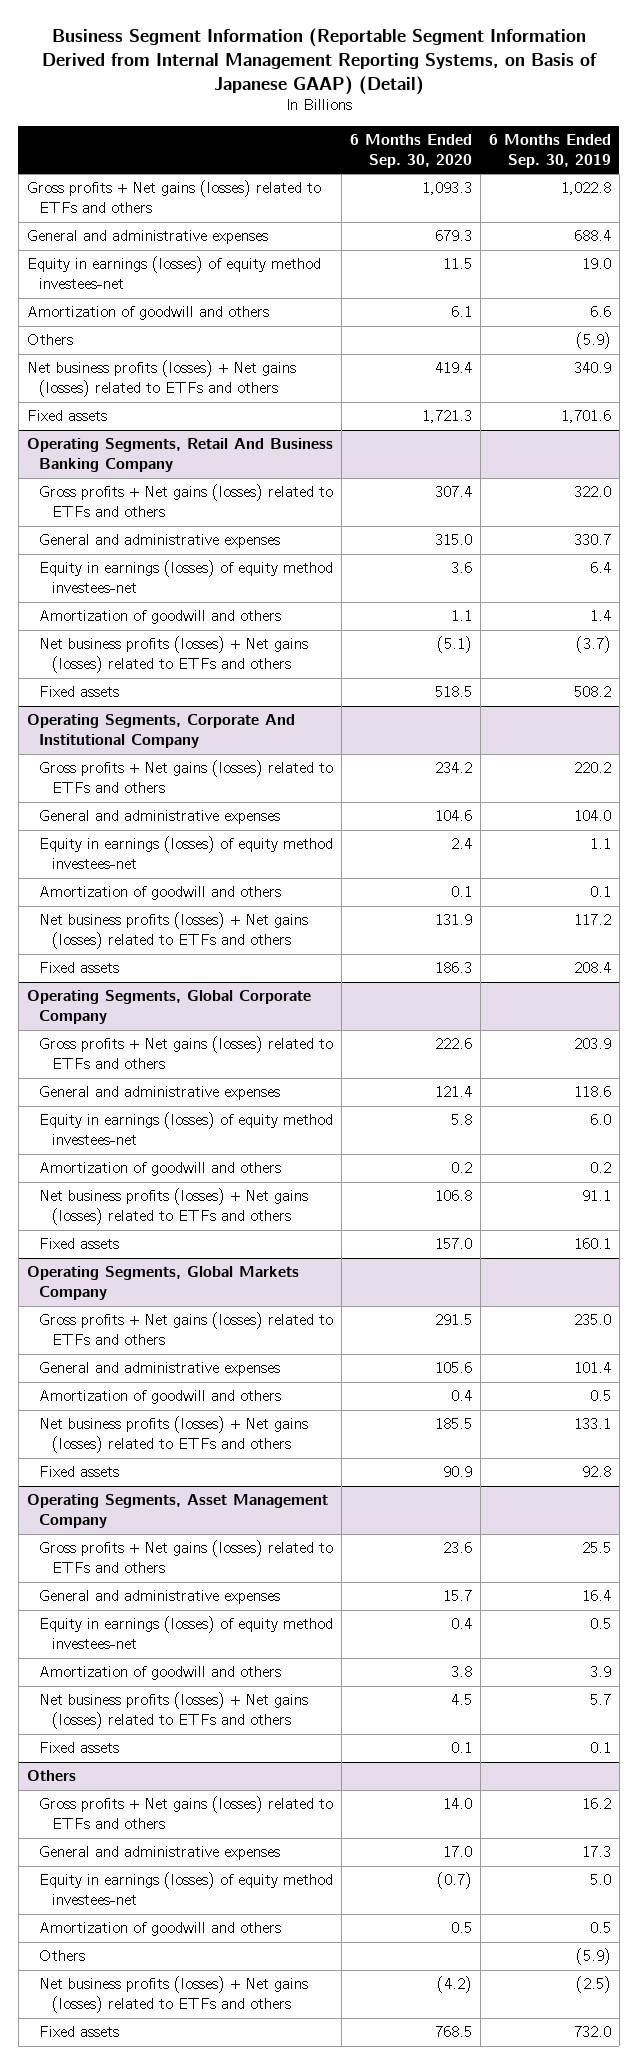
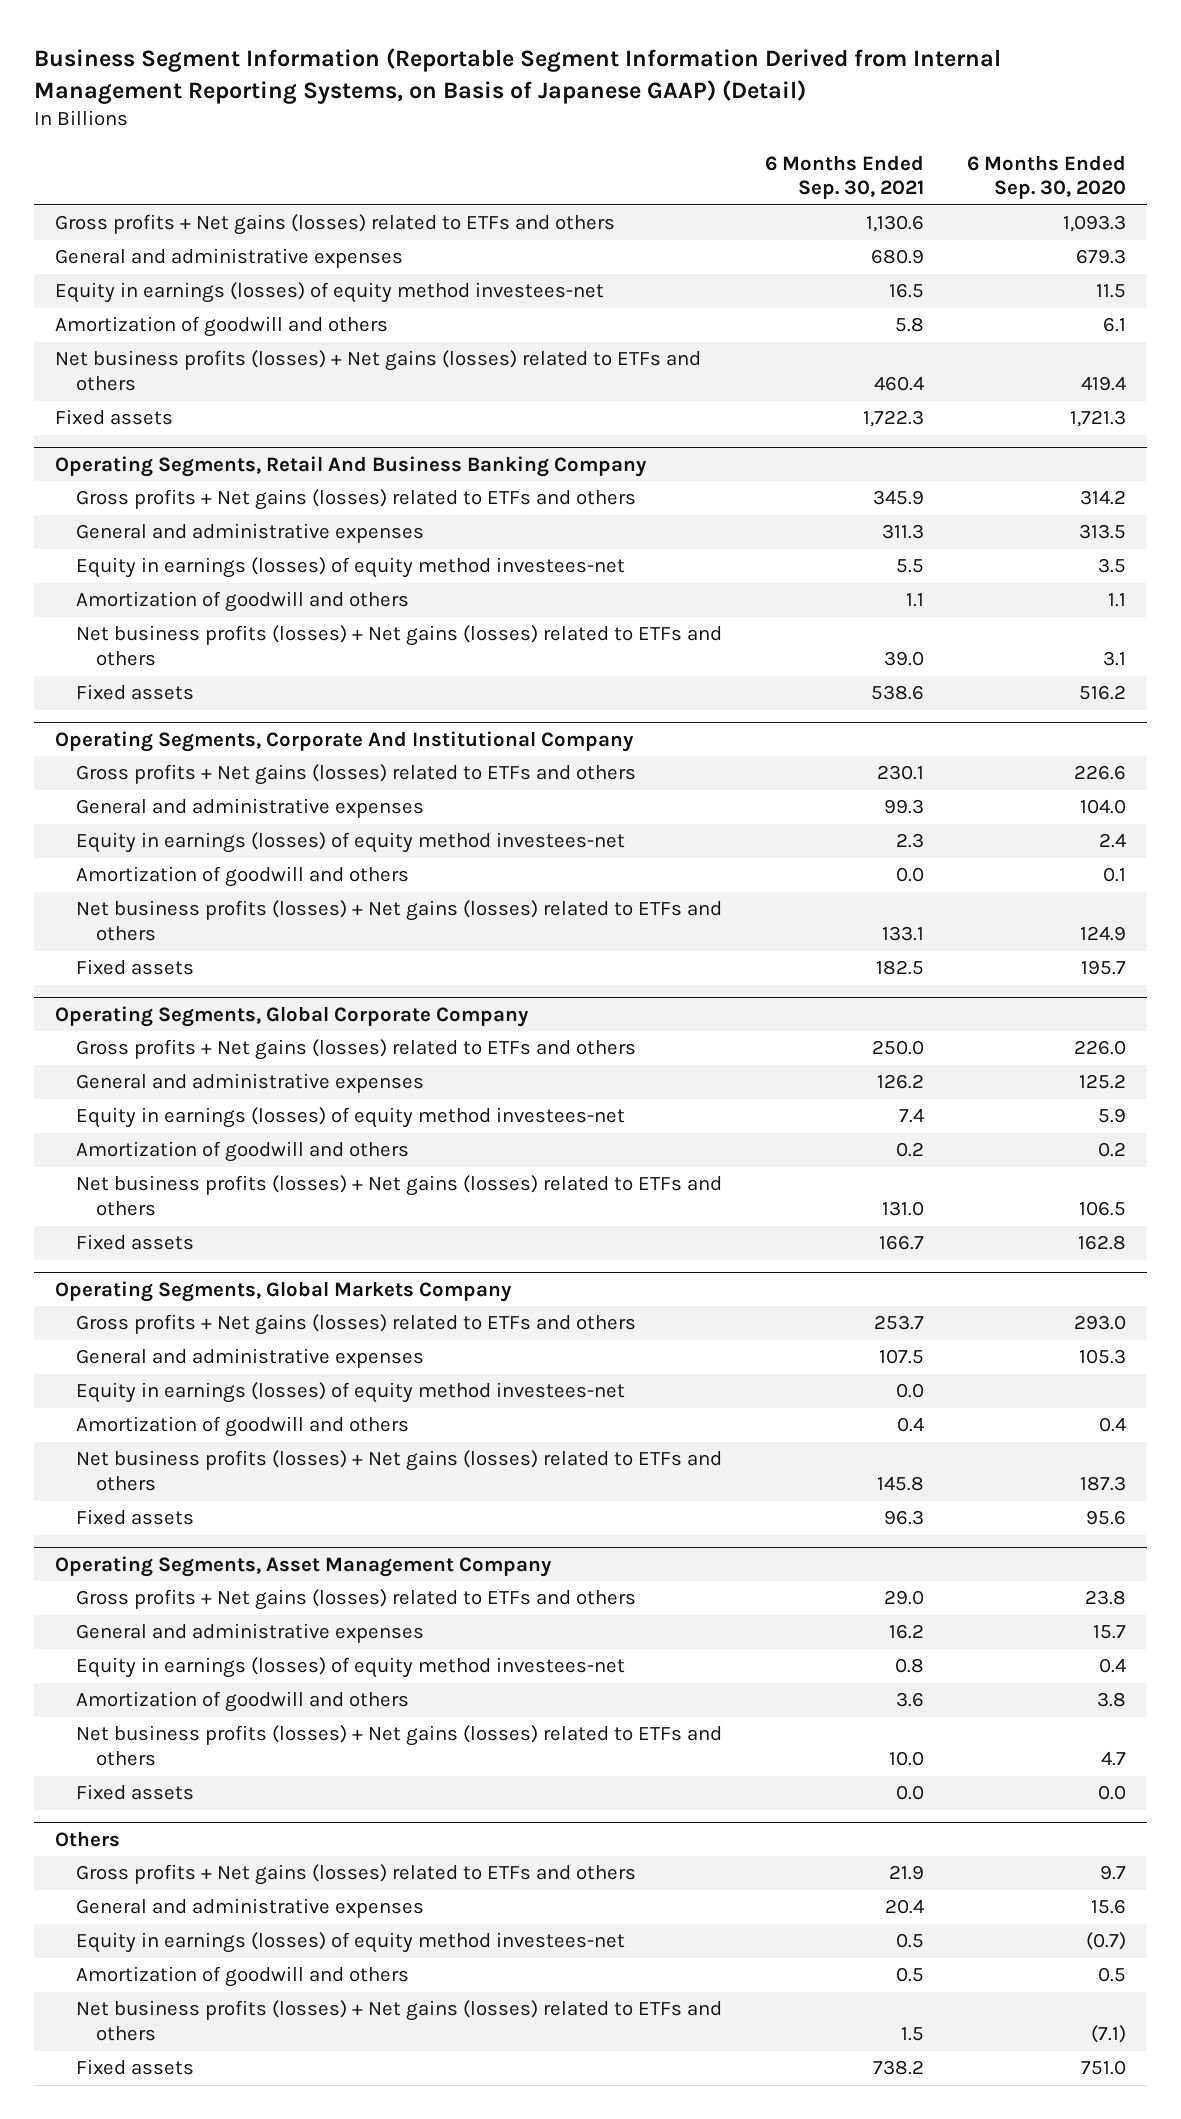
- | 6 Months Ended Sep. 30, 2020 | 6 Months Ended Sep. 30, 2019
+ | 6 Months Ended Sep. 30, 2021 | 6 Months Ended Sep. 30, 2020
- Others | | (5.9)
@ Operating Segments, Retail And Business Banking Company
- Gross profits + Net gains (losses) related to ETFs and others | 307.4 | 322.0
- General and administrative expenses | 315.0 | 330.7
- Equity in earnings (losses) of equity method investees-net | 3.6 | 6.4
+ Gross profits + Net gains (losses) related to ETFs and others | 345.9 | 314.2
+ General and administrative expenses | 311.3 | 313.5
+ Equity in earnings (losses) of equity method investees-net | 5.5 | 3.5
- Net business profits (losses) + Net gains (losses) related to ETFs and others | (5.1) | (3.7)
- Fixed assets | 518.5 | 508.2
+ Net business profits (losses) + Net gains (losses) related to ETFs and others | 39.0 | 3.1
+ Fixed assets | 538.6 | 516.2
@ Operating Segments, Corporate And Institutional Company
- Gross profits + Net gains (losses) related to ETFs and others | 234.2 | 220.2
- General and administrative expenses | 104.6 | 104.0
+ Gross profits + Net gains (losses) related to ETFs and others | 230.1 | 226.6
+ General and administrative expenses | 99.3 | 104.0
- Net business profits (losses) + Net gains (losses) related to ETFs and others | 131.9 | 117.2
- Fixed assets | 186.3 | 208.4
+ Net business profits (losses) + Net gains (losses) related to ETFs and others | 133.1 | 124.9
+ Fixed assets | 182.5 | 195.7
@ Operating Segments, Global Corporate Company
- Gross profits + Net gains (losses) related to ETFs and others | 222.6 | 203.9
- General and administrative expenses | 121.4 | 118.6
- Equity in earnings (losses) of equity method investees-net | 5.8 | 6.0
+ Gross profits + Net gains (losses) related to ETFs and others | 250.0 | 226.0
+ General and administrative expenses | 126.2 | 125.2
+ Equity in earnings (losses) of equity method investees-net | 7.4 | 5.9
- Net business profits (losses) + Net gains (losses) related to ETFs and others | 106.8 | 91.1
- Fixed assets | 157.0 | 160.1
+ Net business profits (losses) + Net gains (losses) related to ETFs and others | 131.0 | 106.5
+ Fixed assets | 166.7 | 162.8
@ Operating Segments, Global Markets Company
- Gross profits + Net gains (losses) related to ETFs and others | 291.5 | 235.0
- General and administrative expenses | 105.6 | 101.4
+ Gross profits + Net gains (losses) related to ETFs and others | 253.7 | 293.0
+ General and administrative expenses | 107.5 | 105.3
+ Equity in earnings (losses) of equity method investees-net | 0.0 |
- Net business profits (losses) + Net gains (losses) related to ETFs and others | 185.5 | 133.1
- Fixed assets | 90.9 | 92.8
+ Net business profits (losses) + Net gains (losses) related to ETFs and others | 145.8 | 187.3
+ Fixed assets | 96.3 | 95.6
@ Operating Segments, Asset Management Company
- Gross profits + Net gains (losses) related to ETFs and others | 23.6 | 25.5
+ Gross profits + Net gains (losses) related to ETFs and others | 29.0 | 23.8
- Net business profits (losses) + Net gains (losses) related to ETFs and others | 4.5 | 5.7
- Fixed assets | 0.1 | 0.1
+ Net business profits (losses) + Net gains (losses) related to ETFs and others | 10.0 | 4.7
+ Fixed assets | 0.0 | 0.0
@ Others
- Gross profits + Net gains (losses) related to ETFs and others | 14.0 | 16.2
- General and administrative expenses | 17.0 | 17.3
+ Gross profits + Net gains (losses) related to ETFs and others | 21.9 | 9.7
+ General and administrative expenses | 20.4 | 15.6
- Others | | (5.9)
- Net business profits (losses) + Net gains (losses) related to ETFs and others | (4.2) | (2.5)
- Fixed assets | 768.5 | 732.0
+ Net business profits (losses) + Net gains (losses) related to ETFs and others | 1.5 | (7.1)
+ Fixed assets | 738.2 | 751.0

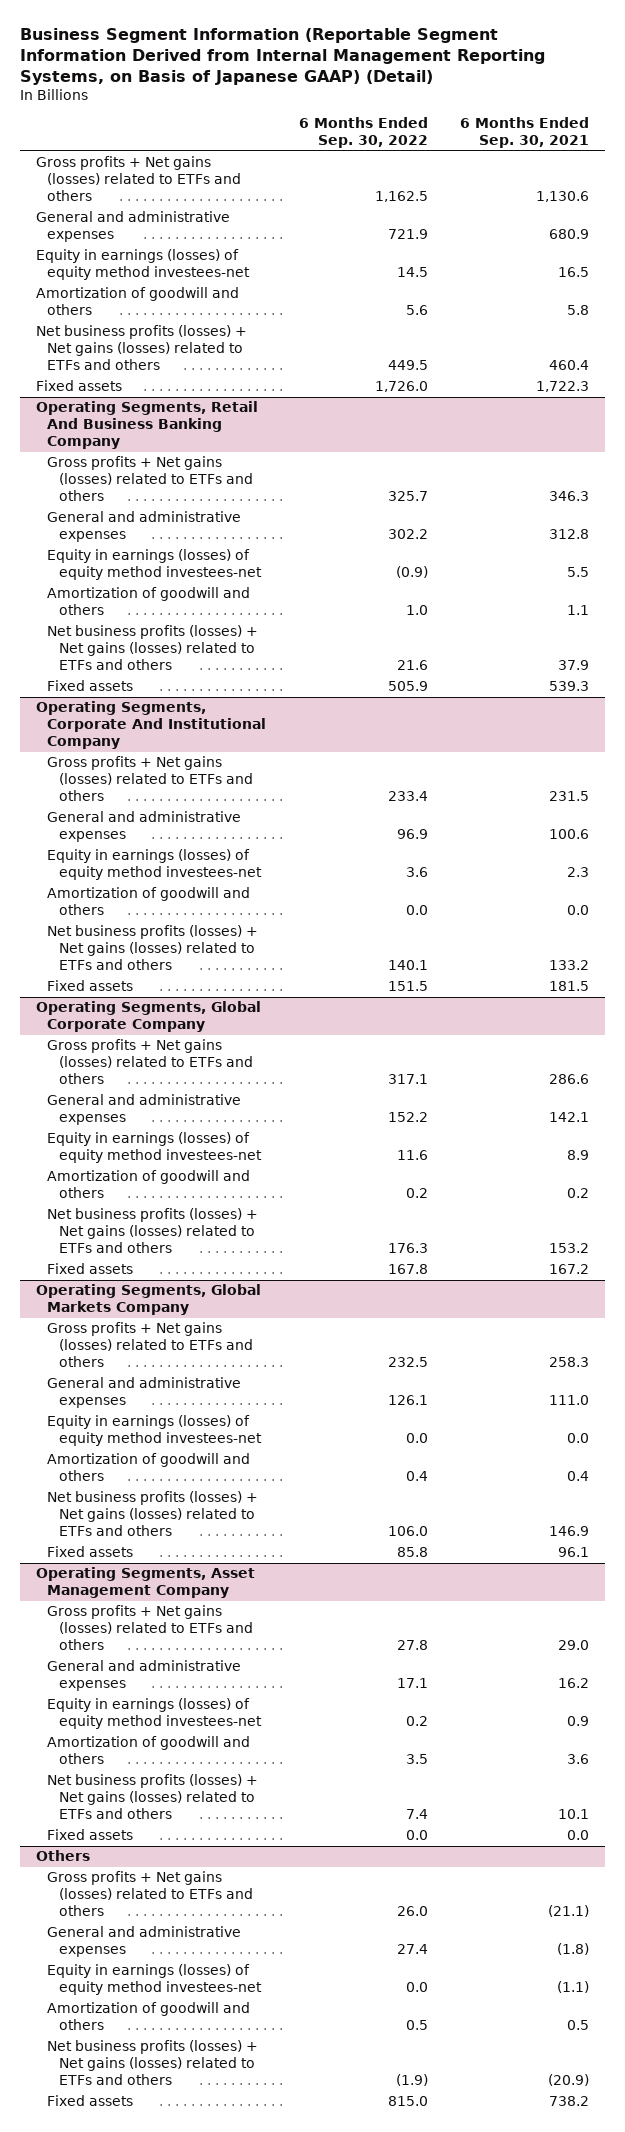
- | 6 Months Ended Sep. 30, 2021 | 6 Months Ended Sep. 30, 2020
+ | 6 Months Ended Sep. 30, 2022 | 6 Months Ended Sep. 30, 2021
@ Operating Segments, Retail And Business Banking Company
- Gross profits + Net gains (losses) related to ETFs and others | 345.9 | 314.2
- General and administrative expenses | 311.3 | 313.5
+ Gross profits + Net gains (losses) related to ETFs and others | 325.7 | 346.3
+ General and administrative expenses | 302.2 | 312.8
- Net business profits (losses) + Net gains (losses) related to ETFs and others | 39.0 | 3.1
- Fixed assets | 538.6 | 516.2
+ Net business profits (losses) + Net gains (losses) related to ETFs and others | 21.6 | 37.9
+ Fixed assets | 505.9 | 539.3
@ Operating Segments, Corporate And Institutional Company
- Gross profits + Net gains (losses) related to ETFs and others | 230.1 | 226.6
- General and administrative expenses | 99.3 | 104.0
+ Gross profits + Net gains (losses) related to ETFs and others | 233.4 | 231.5
+ General and administrative expenses | 96.9 | 100.6
- Net business profits (losses) + Net gains (losses) related to ETFs and others | 133.1 | 124.9
- Fixed assets | 182.5 | 195.7
+ Net business profits (losses) + Net gains (losses) related to ETFs and others | 140.1 | 133.2
+ Fixed assets | 151.5 | 181.5
@ Operating Segments, Global Corporate Company
- Gross profits + Net gains (losses) related to ETFs and others | 250.0 | 226.0
- General and administrative expenses | 126.2 | 125.2
- Equity in earnings (losses) of equity method investees-net | 7.4 | 5.9
+ Gross profits + Net gains (losses) related to ETFs and others | 317.1 | 286.6
+ General and administrative expenses | 152.2 | 142.1
+ Equity in earnings (losses) of equity method investees-net | 11.6 | 8.9
- Net business profits (losses) + Net gains (losses) related to ETFs and others | 131.0 | 106.5
- Fixed assets | 166.7 | 162.8
+ Net business profits (losses) + Net gains (losses) related to ETFs and others | 176.3 | 153.2
+ Fixed assets | 167.8 | 167.2
@ Operating Segments, Global Markets Company
- Gross profits + Net gains (losses) related to ETFs and others | 253.7 | 293.0
- General and administrative expenses | 107.5 | 105.3
+ Gross profits + Net gains (losses) related to ETFs and others | 232.5 | 258.3
+ General and administrative expenses | 126.1 | 111.0
- Net business profits (losses) + Net gains (losses) related to ETFs and others | 145.8 | 187.3
- Fixed assets | 96.3 | 95.6
+ Net business profits (losses) + Net gains (losses) related to ETFs and others | 106.0 | 146.9
+ Fixed assets | 85.8 | 96.1
@ Operating Segments, Asset Management Company
- Equity in earnings (losses) of equity method investees-net | 0.8 | 0.4
+ Equity in earnings (losses) of equity method investees-net | 0.2 | 0.9
- Net business profits (losses) + Net gains (losses) related to ETFs and others | 10.0 | 4.7
+ Net business profits (losses) + Net gains (losses) related to ETFs and others | 7.4 | 10.1
@ Others
- Gross profits + Net gains (losses) related to ETFs and others | 21.9 | 9.7
- General and administrative expenses | 20.4 | 15.6
- Equity in earnings (losses) of equity method investees-net | 0.5 | (0.7)
+ Gross profits + Net gains (losses) related to ETFs and others | 26.0 | (21.1)
+ General and administrative expenses | 27.4 | (1.8)
+ Equity in earnings (losses) of equity method investees-net | 0.0 | (1.1)
- Net business profits (losses) + Net gains (losses) related to ETFs and others | 1.5 | (7.1)
+ Net business profits (losses) + Net gains (losses) related to ETFs and others | (1.9) | (20.9)

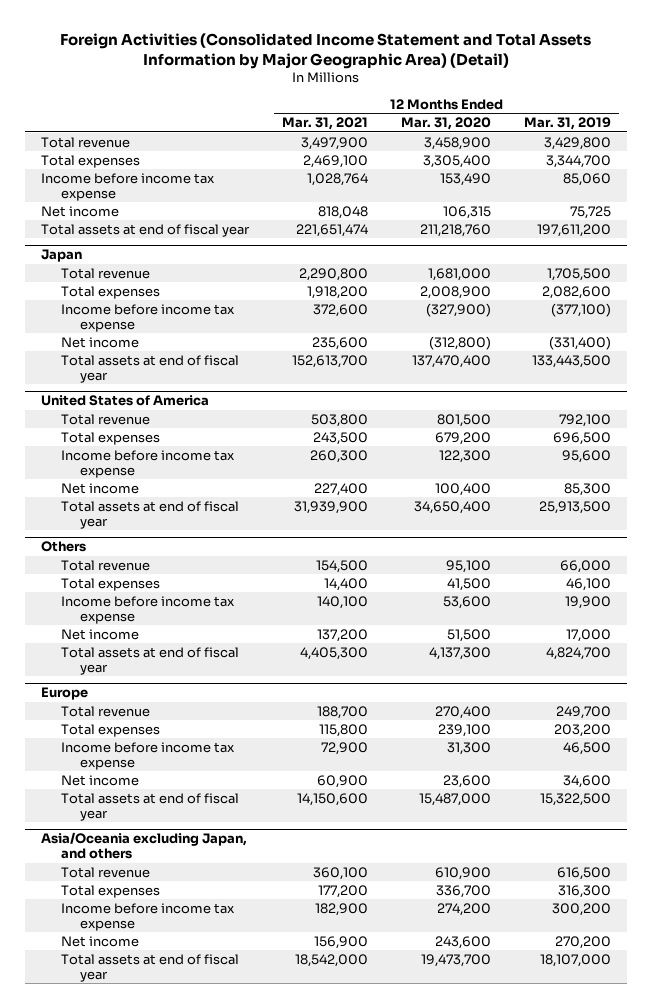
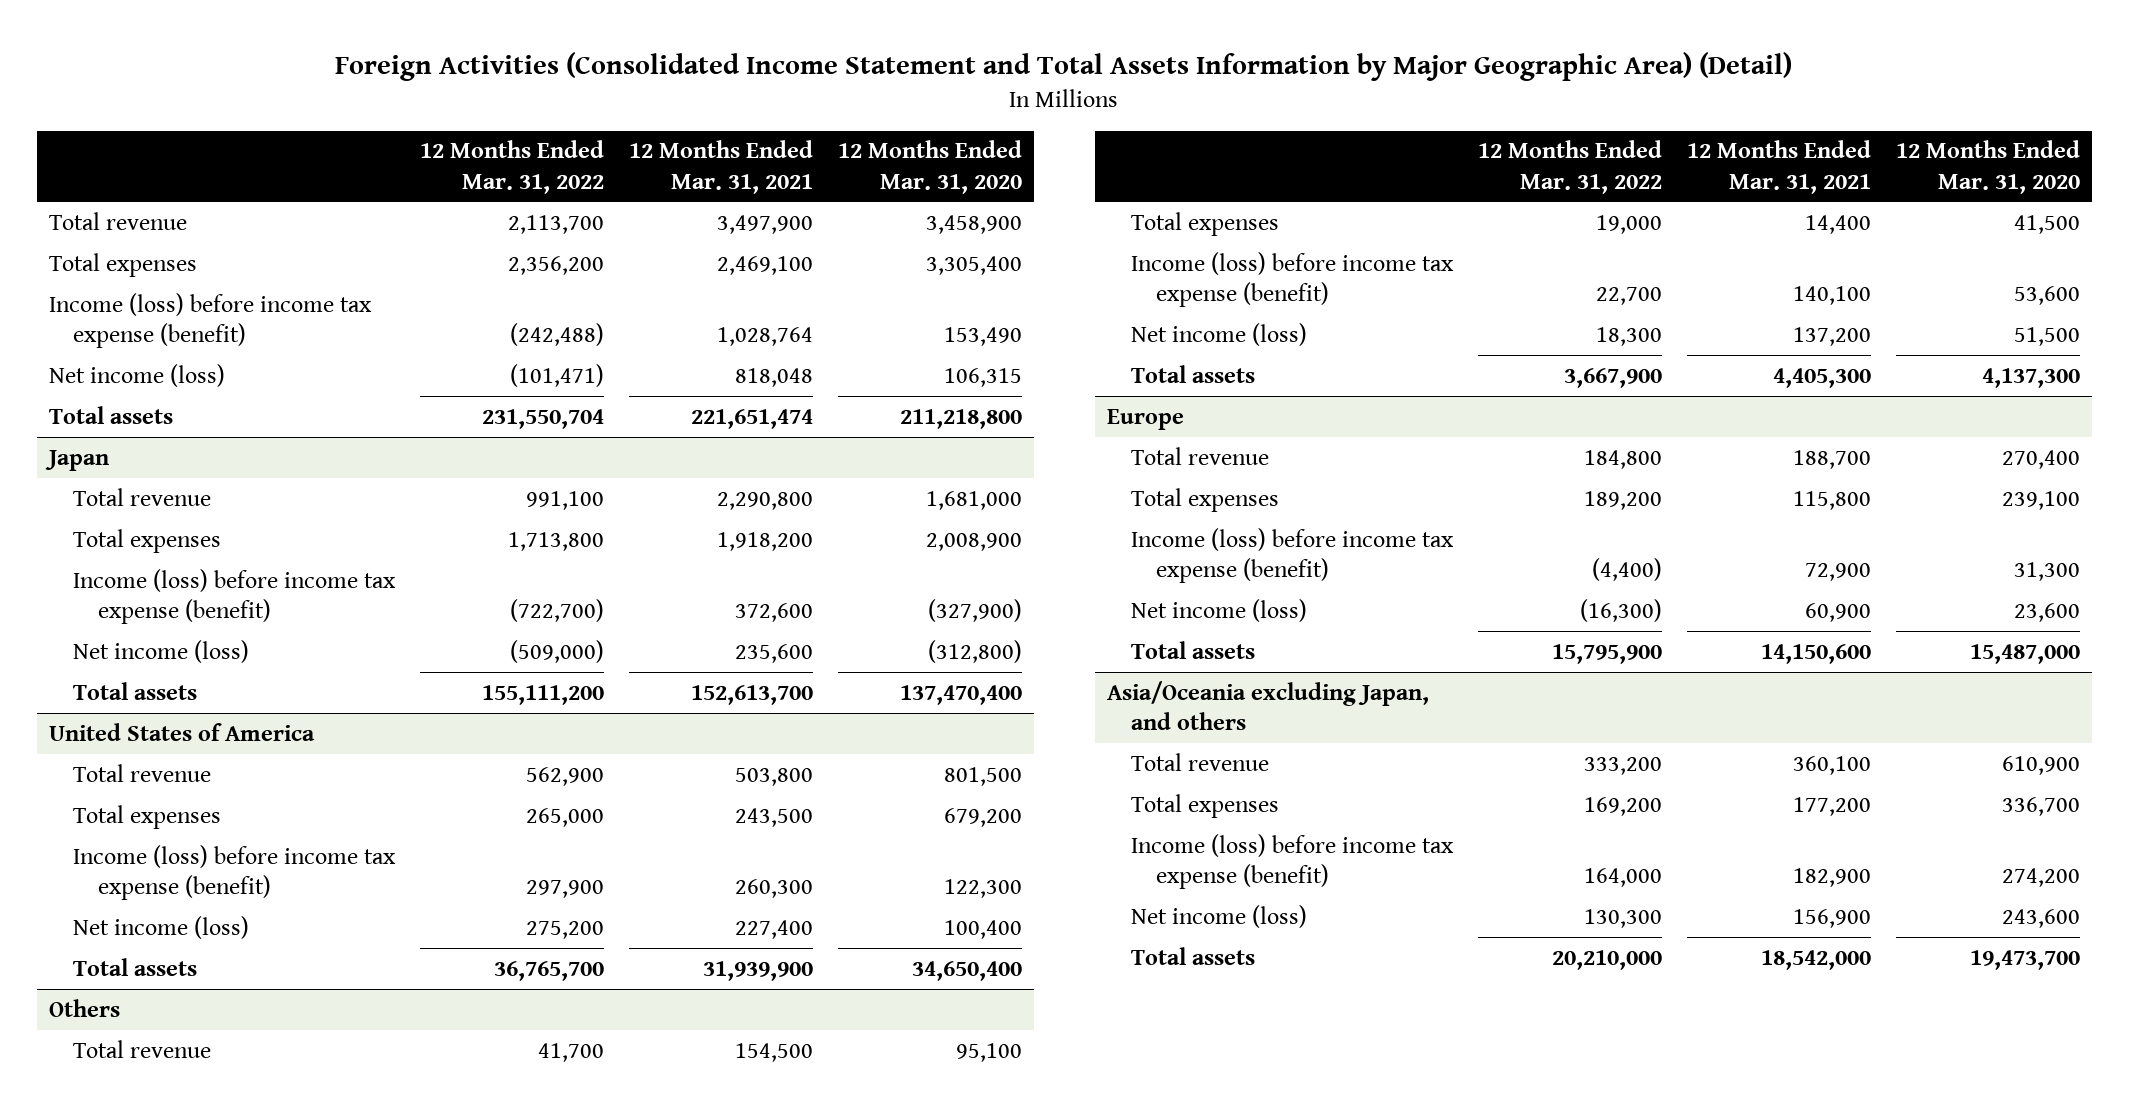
- | 12 Months Ended Mar. 31, 2021 | 12 Months Ended Mar. 31, 2020 | 12 Months Ended Mar. 31, 2019
+ | 12 Months Ended Mar. 31, 2022 | 12 Months Ended Mar. 31, 2021 | 12 Months Ended Mar. 31, 2020
- Income before income tax expense | 1,028,764 | 153,490 | 85,060
- Net income | 818,048 | 106,315 | 75,725
- Total assets at end of fiscal year | 221,651,474 | 211,218,760 | 197,611,200
+ Income (loss) before income tax expense (benefit) | (242,488) | 1,028,764 | 153,490
+ Net income (loss) | (101,471) | 818,048 | 106,315
+ Total assets | 231,550,704 | 221,651,474 | 211,218,800
@ Japan
- Income before income tax expense | 372,600 | (327,900) | (377,100)
- Net income | 235,600 | (312,800) | (331,400)
- Total assets at end of fiscal year | 152,613,700 | 137,470,400 | 133,443,500
+ Income (loss) before income tax expense (benefit) | (722,700) | 372,600 | (327,900)
+ Net income (loss) | (509,000) | 235,600 | (312,800)
+ Total assets | 155,111,200 | 152,613,700 | 137,470,400
@ United States of America
- Income before income tax expense | 260,300 | 122,300 | 95,600
- Net income | 227,400 | 100,400 | 85,300
- Total assets at end of fiscal year | 31,939,900 | 34,650,400 | 25,913,500
+ Income (loss) before income tax expense (benefit) | 297,900 | 260,300 | 122,300
+ Net income (loss) | 275,200 | 227,400 | 100,400
+ Total assets | 36,765,700 | 31,939,900 | 34,650,400
@ Others
- Income before income tax expense | 140,100 | 53,600 | 19,900
- Net income | 137,200 | 51,500 | 17,000
- Total assets at end of fiscal year | 4,405,300 | 4,137,300 | 4,824,700
+ Income (loss) before income tax expense (benefit) | 22,700 | 140,100 | 53,600
+ Net income (loss) | 18,300 | 137,200 | 51,500
+ Total assets | 3,667,900 | 4,405,300 | 4,137,300
@ Europe
- Income before income tax expense | 72,900 | 31,300 | 46,500
- Net income | 60,900 | 23,600 | 34,600
- Total assets at end of fiscal year | 14,150,600 | 15,487,000 | 15,322,500
+ Income (loss) before income tax expense (benefit) | (4,400) | 72,900 | 31,300
+ Net income (loss) | (16,300) | 60,900 | 23,600
+ Total assets | 15,795,900 | 14,150,600 | 15,487,000
@ Asia/Oceania excluding Japan, and others
- Income before income tax expense | 182,900 | 274,200 | 300,200
- Net income | 156,900 | 243,600 | 270,200
- Total assets at end of fiscal year | 18,542,000 | 19,473,700 | 18,107,000
+ Income (loss) before income tax expense (benefit) | 164,000 | 182,900 | 274,200
+ Net income (loss) | 130,300 | 156,900 | 243,600
+ Total assets | 20,210,000 | 18,542,000 | 19,473,700

